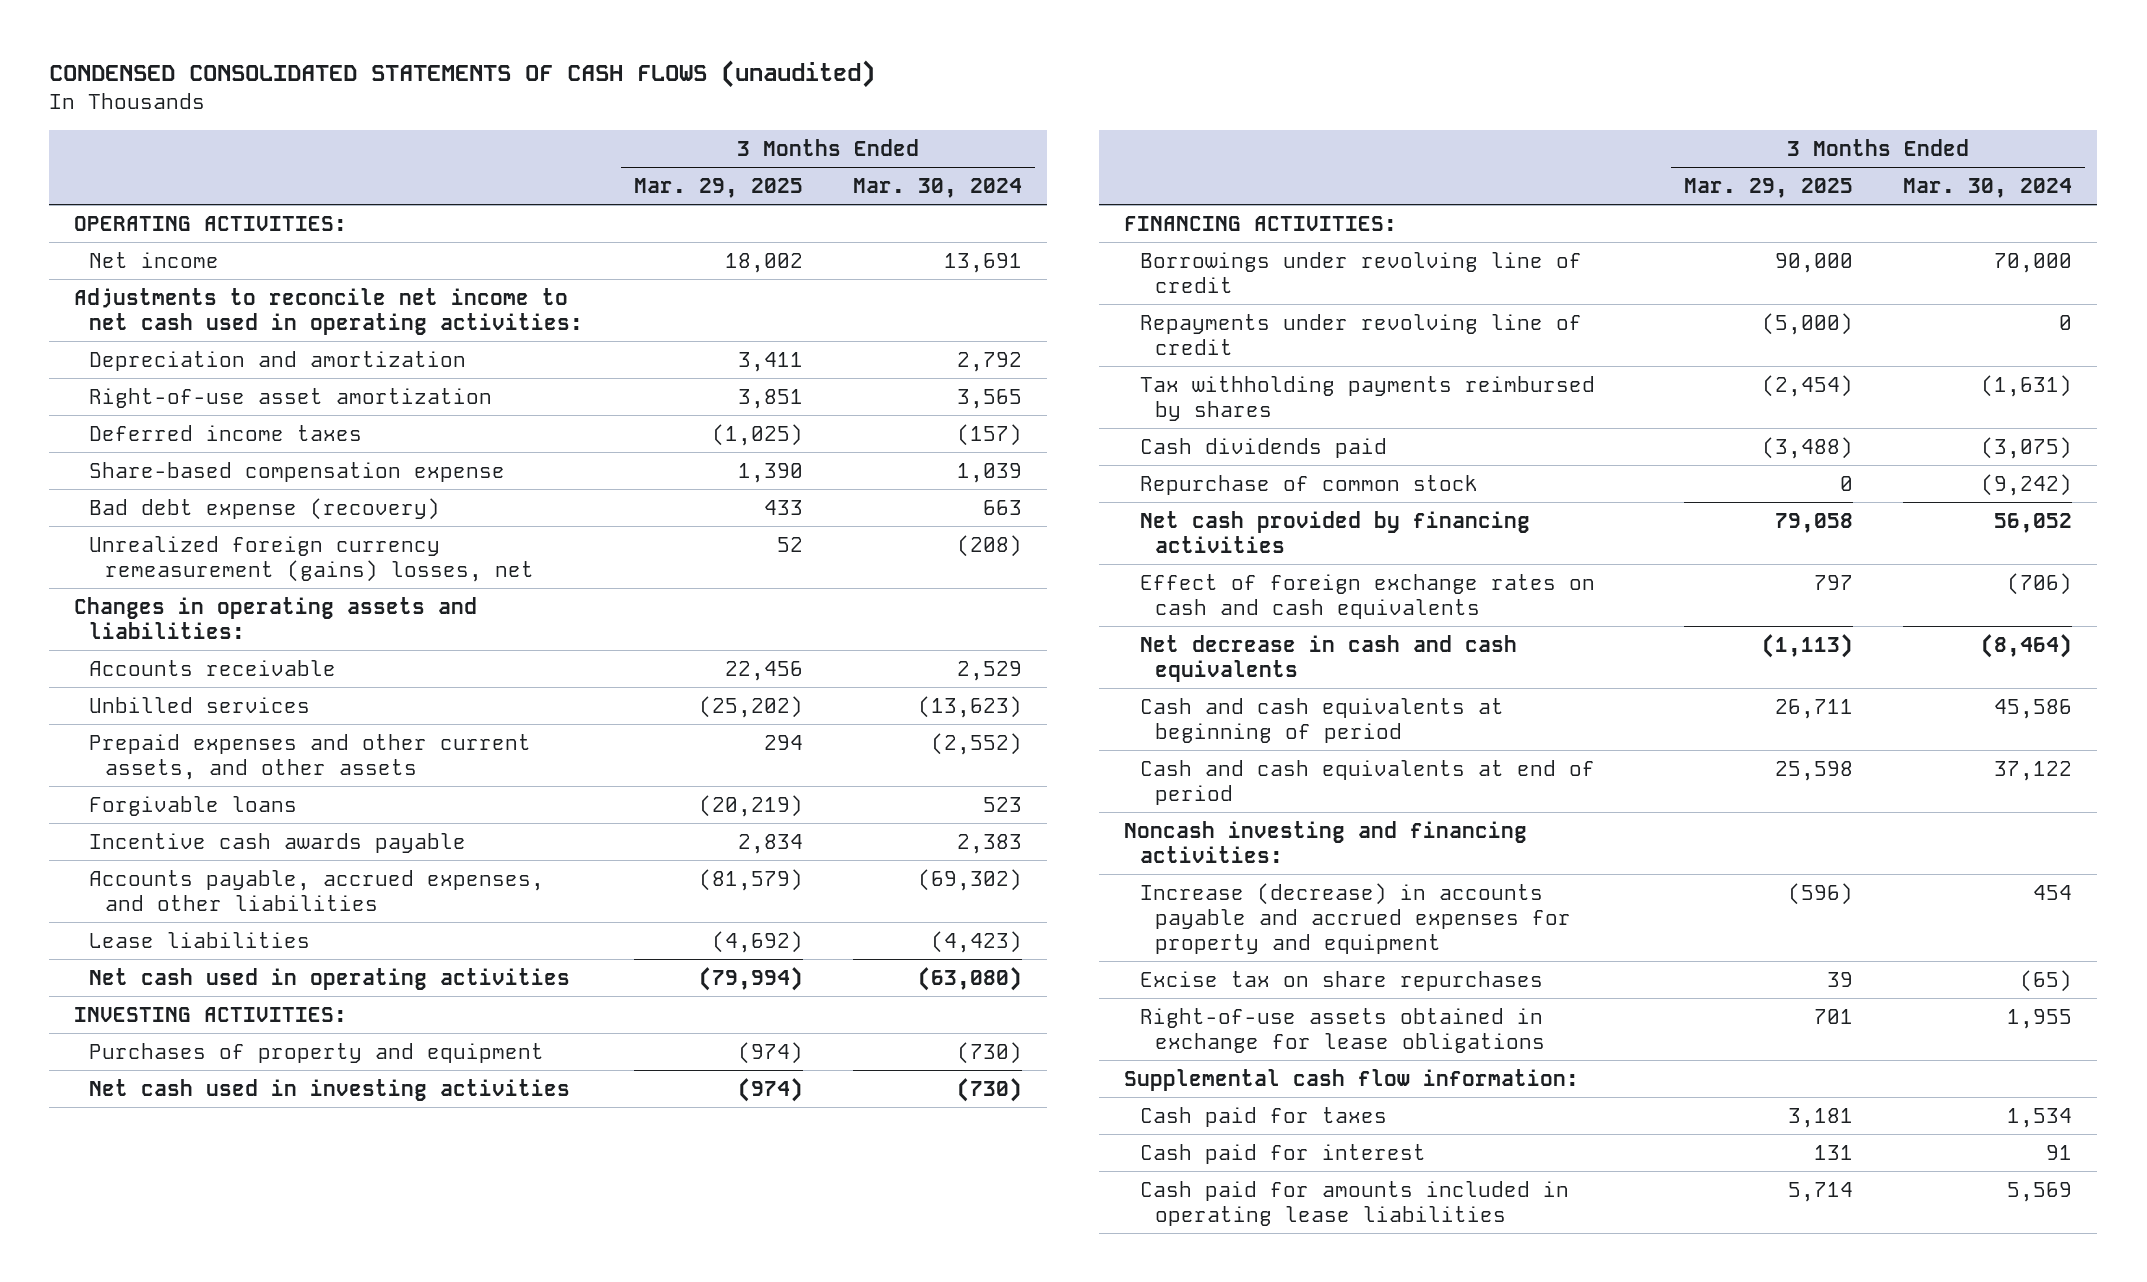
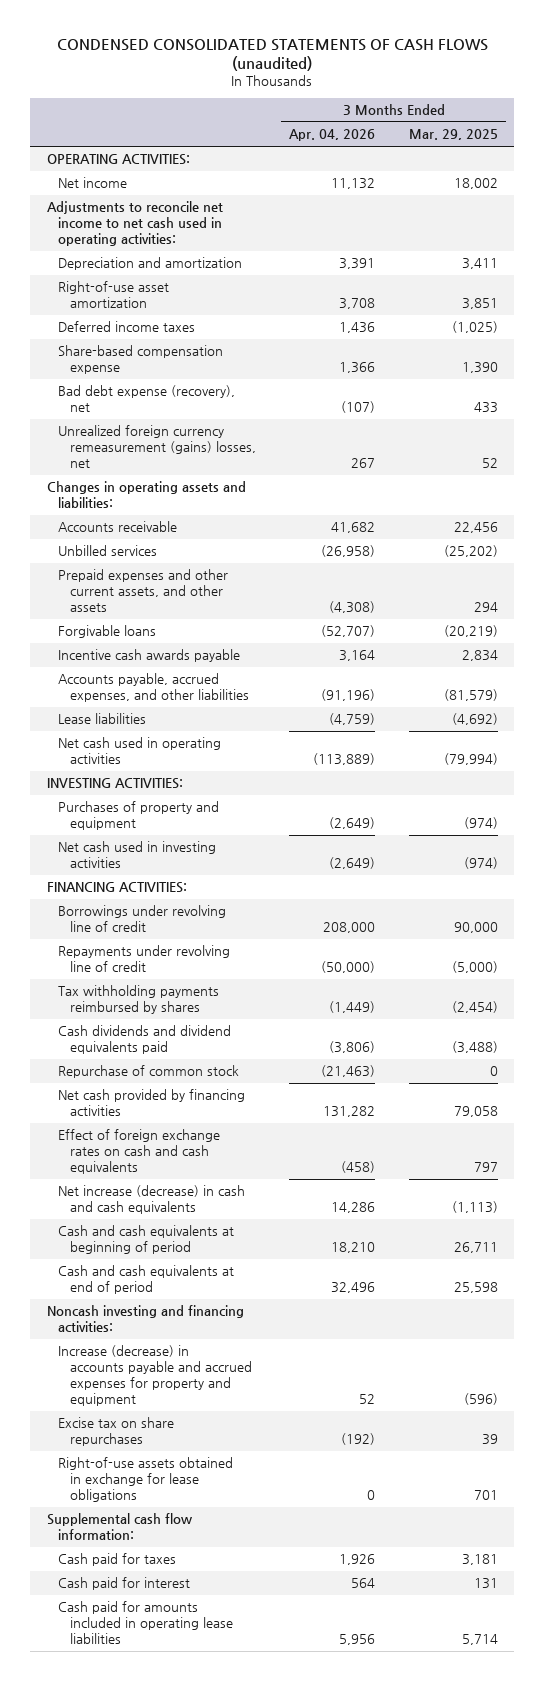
- | 3 Months Ended Mar. 29, 2025 | 3 Months Ended Mar. 30, 2024
+ | 3 Months Ended Apr. 04, 2026 | 3 Months Ended Mar. 29, 2025
- Bad debt expense (recovery) | 433 | 663
+ Bad debt expense (recovery), net | (107) | 433
- Cash dividends paid | (3,488) | (3,075)
+ Cash dividends and dividend equivalents paid | (3,806) | (3,488)
- Net decrease in cash and cash equivalents | (1,113) | (8,464)
+ Net increase (decrease) in cash and cash equivalents | 14,286 | (1,113)

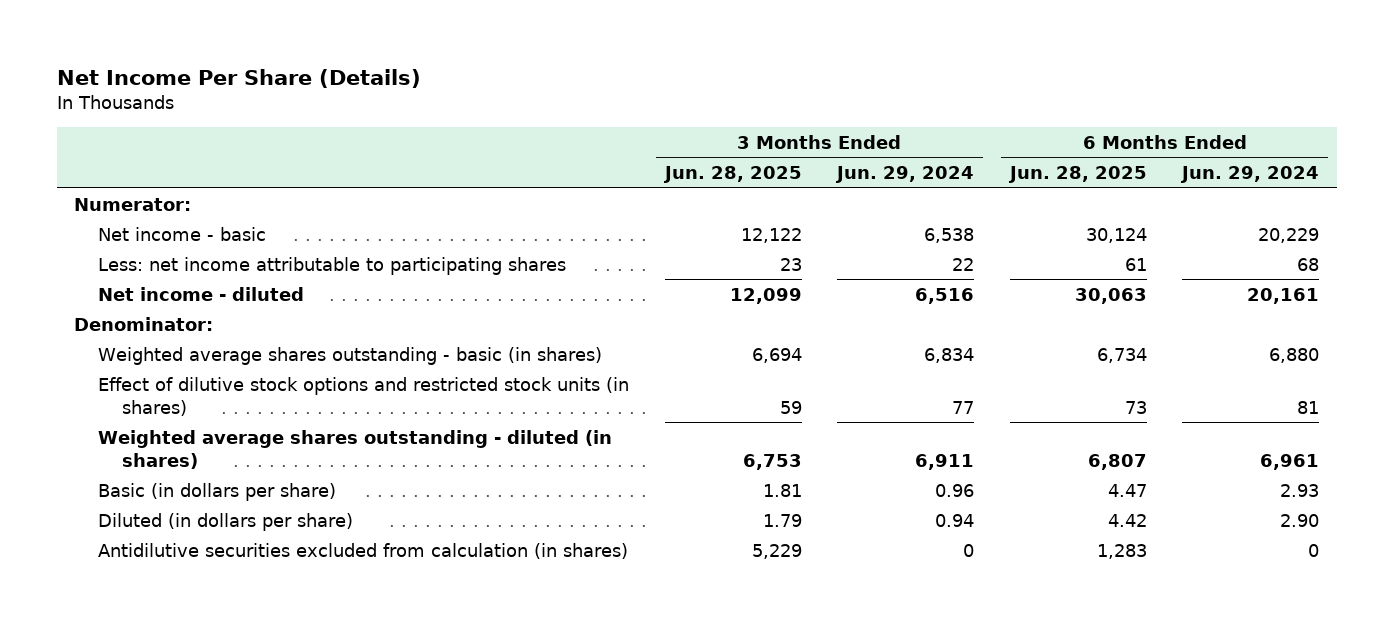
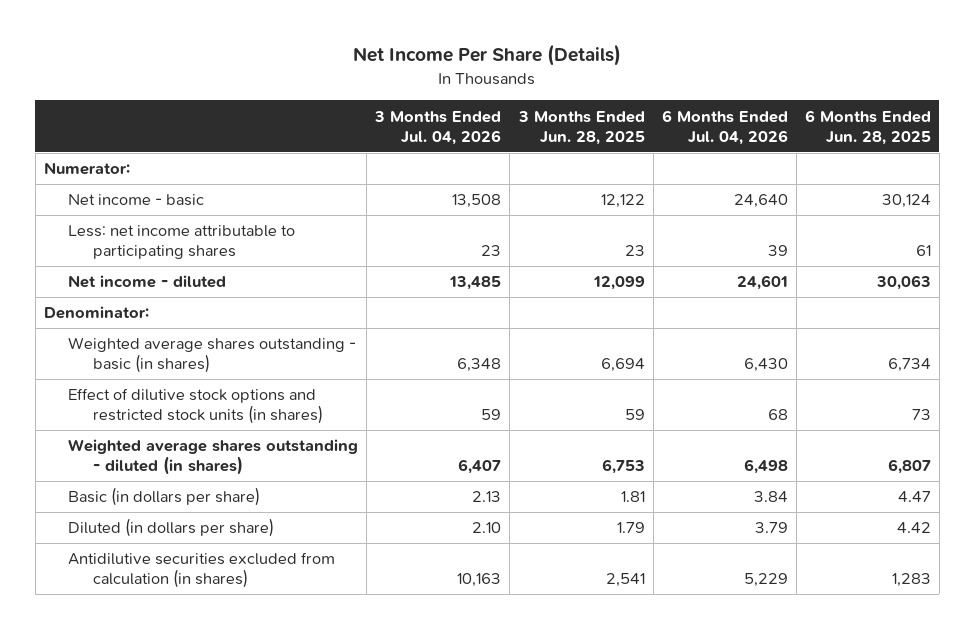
- | 3 Months Ended Jun. 28, 2025 | 3 Months Ended Jun. 29, 2024 | 6 Months Ended Jun. 28, 2025 | 6 Months Ended Jun. 29, 2024
+ | 3 Months Ended Jul. 04, 2026 | 3 Months Ended Jun. 28, 2025 | 6 Months Ended Jul. 04, 2026 | 6 Months Ended Jun. 28, 2025
- Antidilutive securities excluded from calculation (in shares) | 5,229 | 0 | 1,283 | 0
+ Antidilutive securities excluded from calculation (in shares) | 10,163 | 2,541 | 5,229 | 1,283

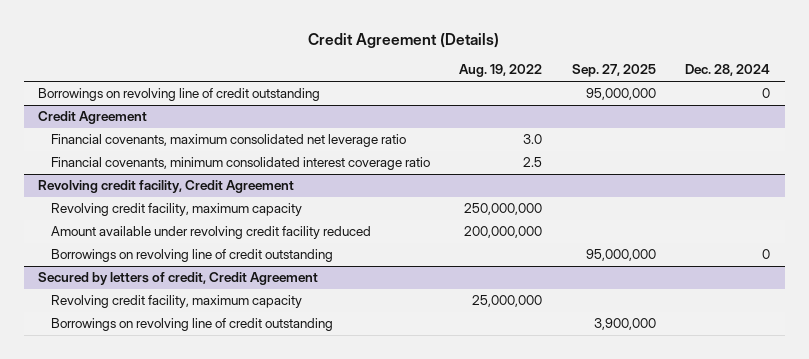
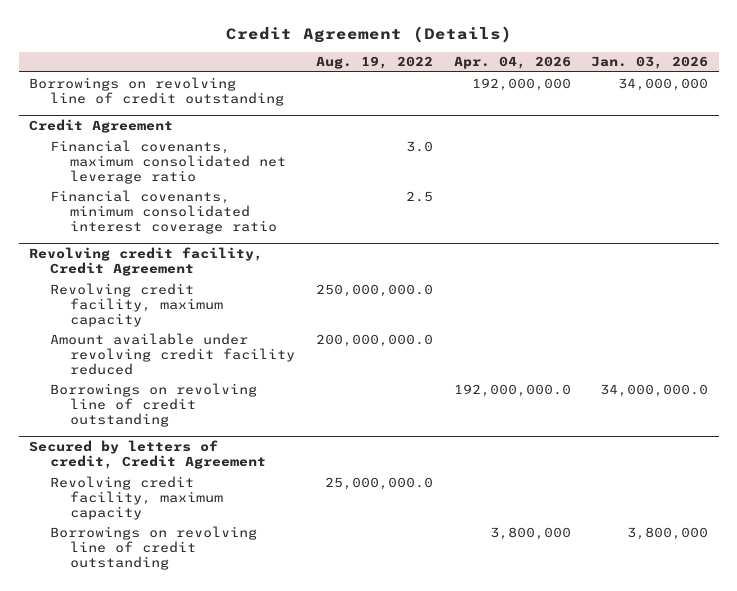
- | Aug. 19, 2022 | Sep. 27, 2025 | Dec. 28, 2024
+ | Aug. 19, 2022 | Apr. 04, 2026 | Jan. 03, 2026
@ Revolving credit facility, Credit Agreement
- Revolving credit facility, maximum capacity | 250,000,000 | |
- Amount available under revolving credit facility reduced | 200,000,000 | |
+ Revolving credit facility, maximum capacity | 250,000,000.0 | |
+ Amount available under revolving credit facility reduced | 200,000,000.0 | |
@ Secured by letters of credit, Credit Agreement
- Revolving credit facility, maximum capacity | 25,000,000 | |
+ Revolving credit facility, maximum capacity | 25,000,000.0 | |

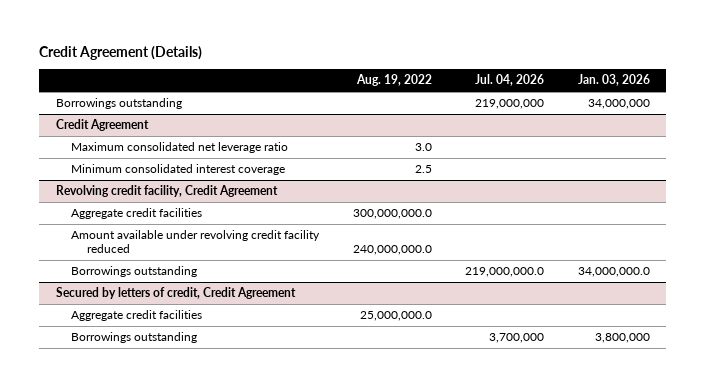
- | Aug. 19, 2022 | Apr. 04, 2026 | Jan. 03, 2026
+ | Aug. 19, 2022 | Jul. 04, 2026 | Jan. 03, 2026
- Borrowings on revolving line of credit outstanding | | 192,000,000 | 34,000,000
+ Borrowings outstanding | | 219,000,000 | 34,000,000
@ Credit Agreement
- Financial covenants, maximum consolidated net leverage ratio | 3.0 | |
- Financial covenants, minimum consolidated interest coverage ratio | 2.5 | |
+ Maximum consolidated net leverage ratio | 3.0 | |
+ Minimum consolidated interest coverage | 2.5 | |
@ Revolving credit facility, Credit Agreement
- Revolving credit facility, maximum capacity | 250,000,000.0 | |
- Amount available under revolving credit facility reduced | 200,000,000.0 | |
- Borrowings on revolving line of credit outstanding | | 192,000,000.0 | 34,000,000.0
+ Aggregate credit facilities | 300,000,000.0 | |
+ Amount available under revolving credit facility reduced | 240,000,000.0 | |
+ Borrowings outstanding | | 219,000,000.0 | 34,000,000.0
@ Secured by letters of credit, Credit Agreement
- Revolving credit facility, maximum capacity | 25,000,000.0 | |
- Borrowings on revolving line of credit outstanding | | 3,800,000 | 3,800,000
+ Aggregate credit facilities | 25,000,000.0 | |
+ Borrowings outstanding | | 3,700,000 | 3,800,000

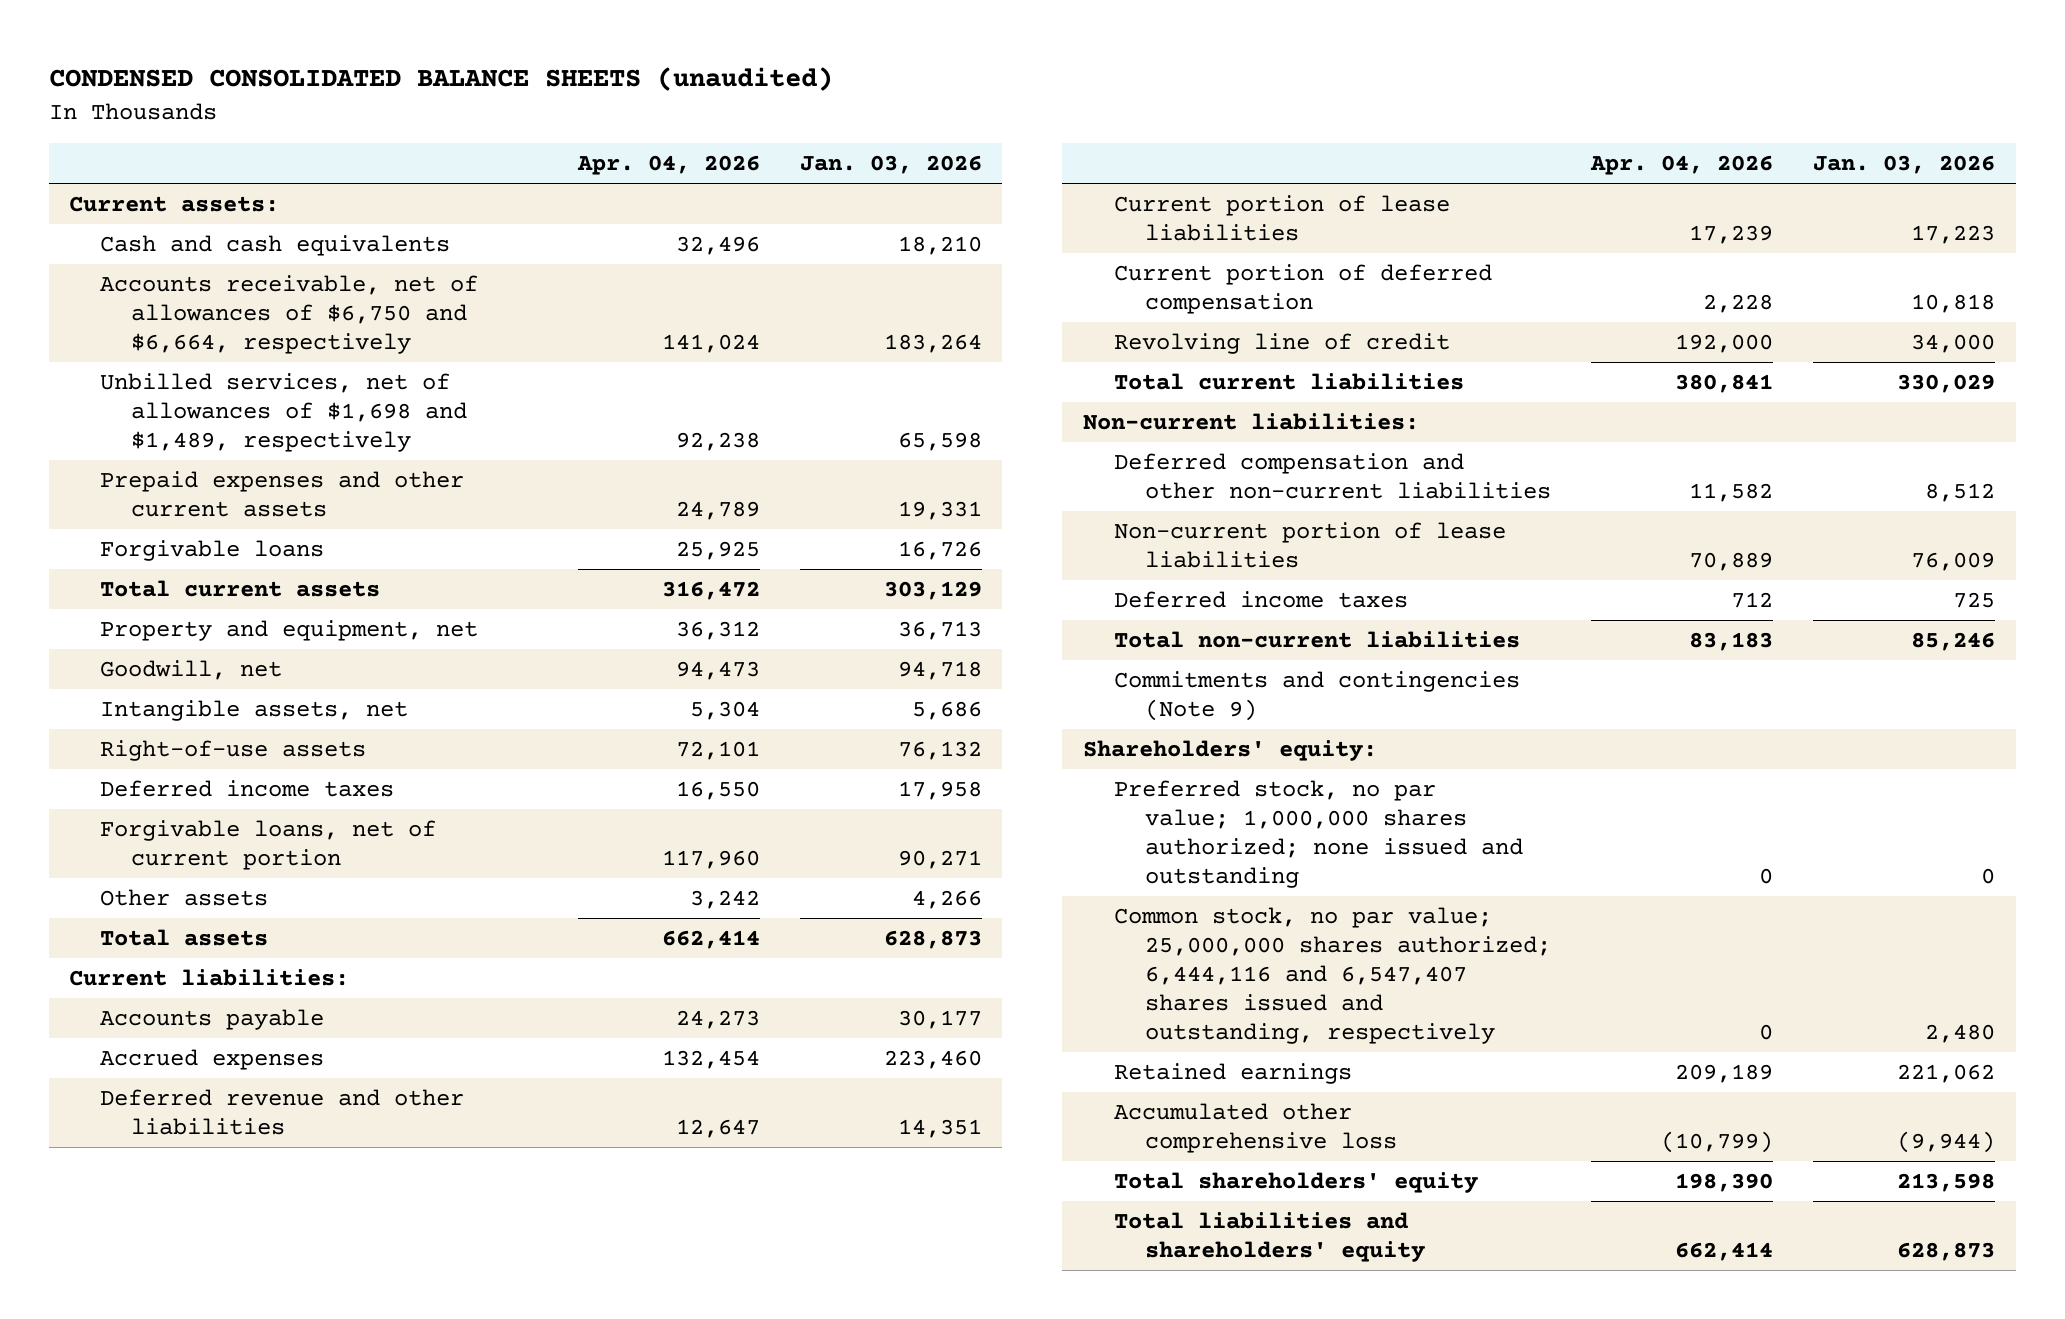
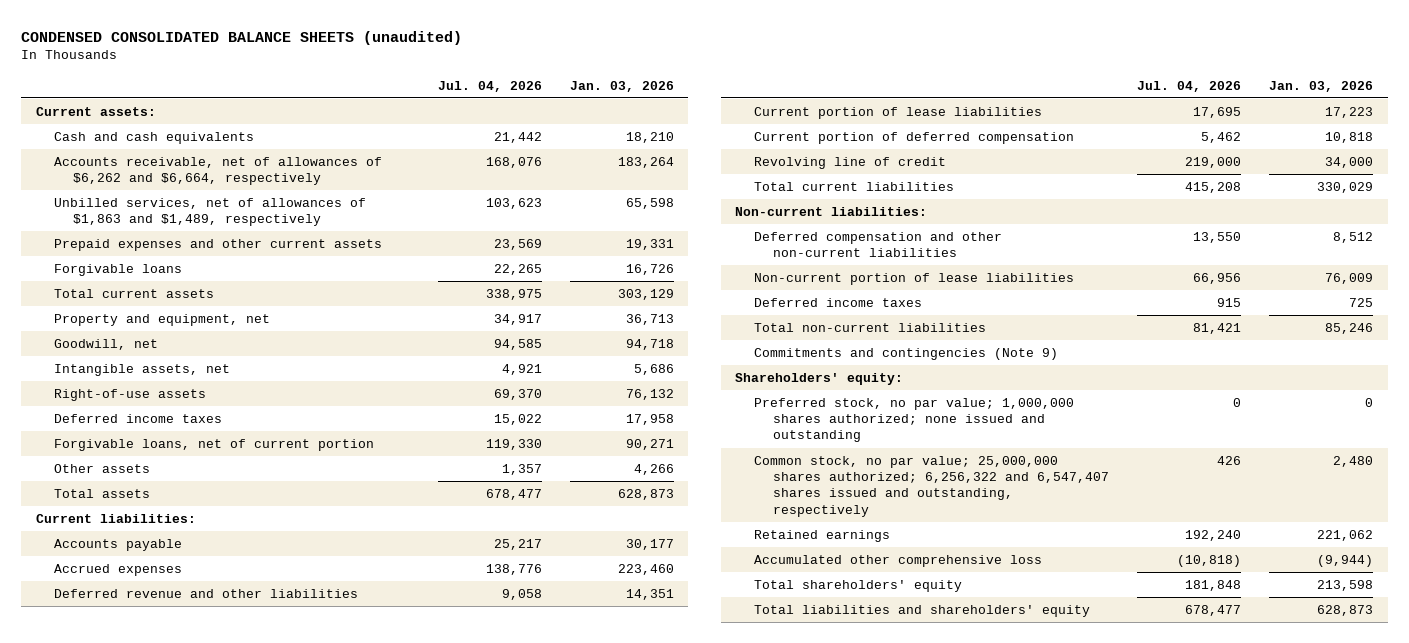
- | Apr. 04, 2026 | Jan. 03, 2026
+ | Jul. 04, 2026 | Jan. 03, 2026
- Accounts receivable, net of allowances of $6,750 and $6,664, respectively | 141,024 | 183,264
- Unbilled services, net of allowances of $1,698 and $1,489, respectively | 92,238 | 65,598
+ Accounts receivable, net of allowances of $6,262 and $6,664, respectively | 168,076 | 183,264
+ Unbilled services, net of allowances of $1,863 and $1,489, respectively | 103,623 | 65,598
- Common stock, no par value; 25,000,000 shares authorized; 6,444,116 and 6,547,407 shares issued and outstanding, respectively | 0 | 2,480
+ Common stock, no par value; 25,000,000 shares authorized; 6,256,322 and 6,547,407 shares issued and outstanding, respectively | 426 | 2,480

